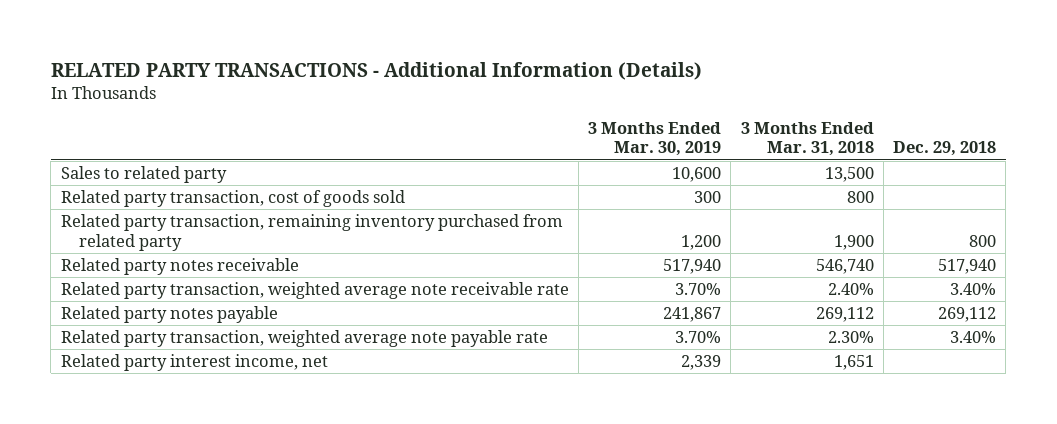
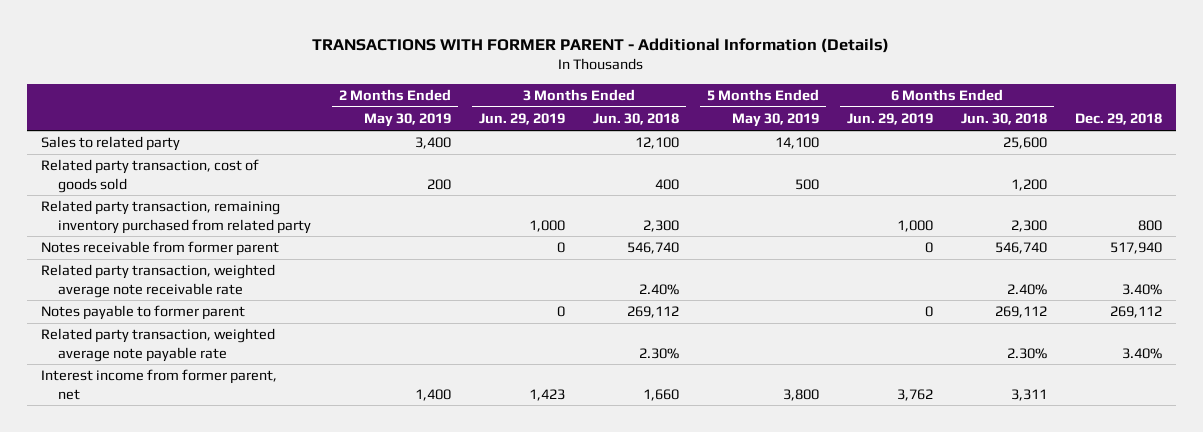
- RELATED PARTY TRANSACTIONS - Additional Information (Details)
+ TRANSACTIONS WITH FORMER PARENT - Additional Information (Details)
- | 3 Months Ended Mar. 30, 2019 | 3 Months Ended Mar. 31, 2018 | Dec. 29, 2018
+ | 2 Months Ended May 30, 2019 | 3 Months Ended Jun. 29, 2019 | 3 Months Ended Jun. 30, 2018 | 5 Months Ended May 30, 2019 | 6 Months Ended Jun. 29, 2019 | 6 Months Ended Jun. 30, 2018 | Dec. 29, 2018
- Related party notes receivable | 517,940 | 546,740 | 517,940
+ Notes receivable from former parent | | 0 | 546,740 | | 0 | 546,740 | 517,940
- Related party notes payable | 241,867 | 269,112 | 269,112
+ Notes payable to former parent | | 0 | 269,112 | | 0 | 269,112 | 269,112
- Related party interest income, net | 2,339 | 1,651 |
+ Interest income from former parent, net | 1,400 | 1,423 | 1,660 | 3,800 | 3,762 | 3,311 |

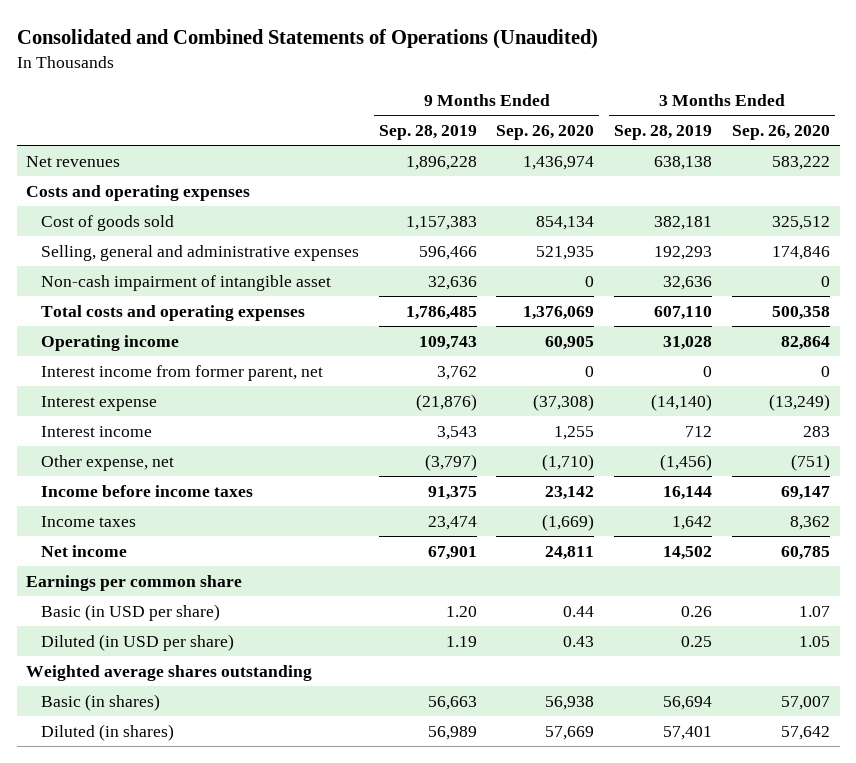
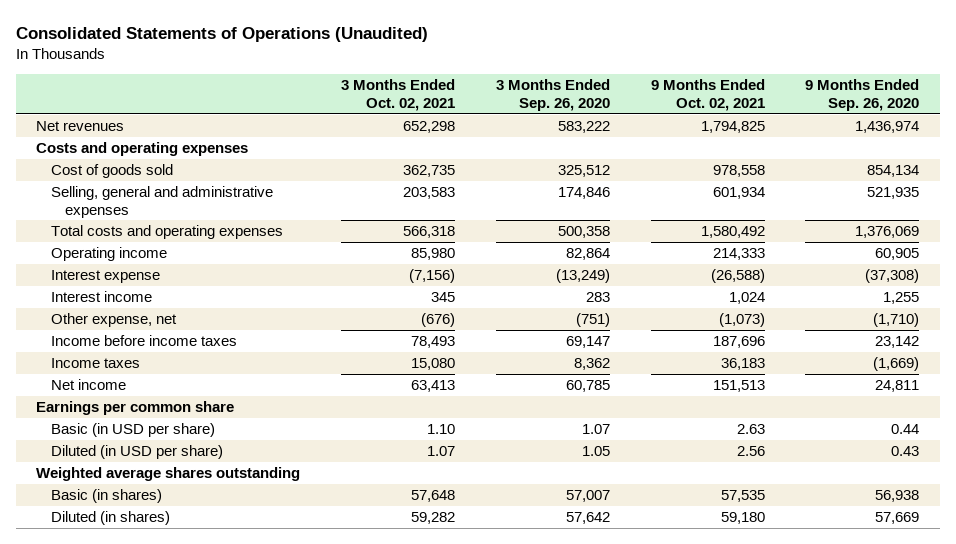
- Consolidated and Combined Statements of Operations (Unaudited)
+ Consolidated Statements of Operations (Unaudited)
- | 9 Months Ended Sep. 28, 2019 | 9 Months Ended Sep. 26, 2020 | 3 Months Ended Sep. 28, 2019 | 3 Months Ended Sep. 26, 2020
+ | 3 Months Ended Oct. 02, 2021 | 3 Months Ended Sep. 26, 2020 | 9 Months Ended Oct. 02, 2021 | 9 Months Ended Sep. 26, 2020
- Non-cash impairment of intangible asset | 32,636 | 0 | 32,636 | 0
- Interest income from former parent, net | 3,762 | 0 | 0 | 0

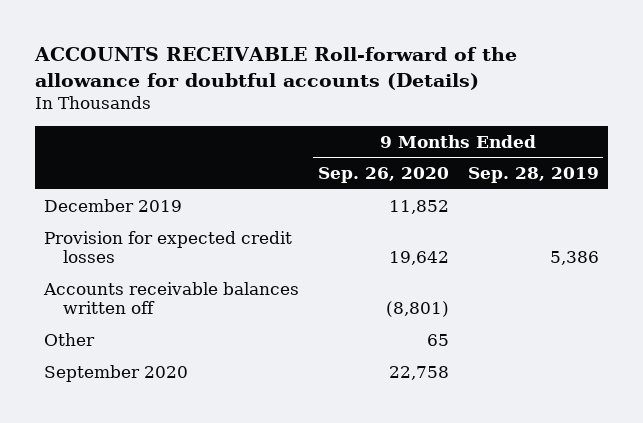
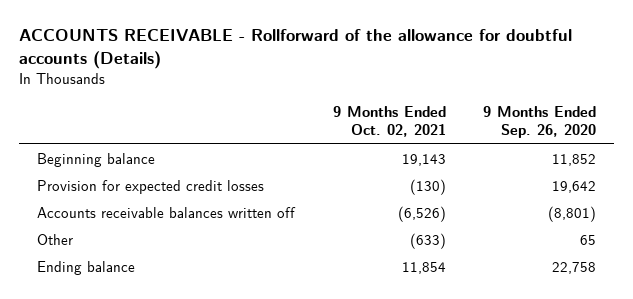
- ACCOUNTS RECEIVABLE Roll-forward of the allowance for doubtful accounts (Details)
+ ACCOUNTS RECEIVABLE - Rollforward of the allowance for doubtful accounts (Details)
- | 9 Months Ended Sep. 26, 2020 | 9 Months Ended Sep. 28, 2019
+ | 9 Months Ended Oct. 02, 2021 | 9 Months Ended Sep. 26, 2020
- December 2019 | 11,852 |
+ Beginning balance | 19,143 | 11,852
- September 2020 | 22,758 |
+ Ending balance | 11,854 | 22,758

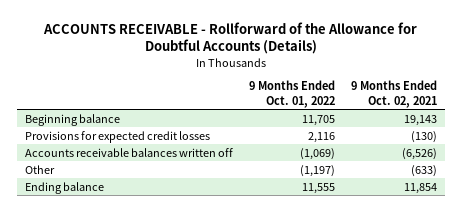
- ACCOUNTS RECEIVABLE - Rollforward of the allowance for doubtful accounts (Details)
+ ACCOUNTS RECEIVABLE - Rollforward of the Allowance for Doubtful Accounts (Details)
- | 9 Months Ended Oct. 02, 2021 | 9 Months Ended Sep. 26, 2020
+ | 9 Months Ended Oct. 01, 2022 | 9 Months Ended Oct. 02, 2021
- Provision for expected credit losses | (130) | 19,642
+ Provisions for expected credit losses | 2,116 | (130)

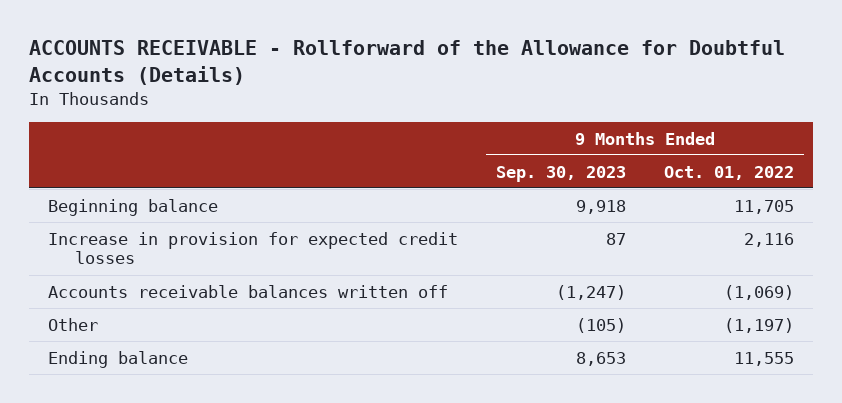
- | 9 Months Ended Oct. 01, 2022 | 9 Months Ended Oct. 02, 2021
+ | 9 Months Ended Sep. 30, 2023 | 9 Months Ended Oct. 01, 2022
- Provisions for expected credit losses | 2,116 | (130)
+ Increase in provision for expected credit losses | 87 | 2,116

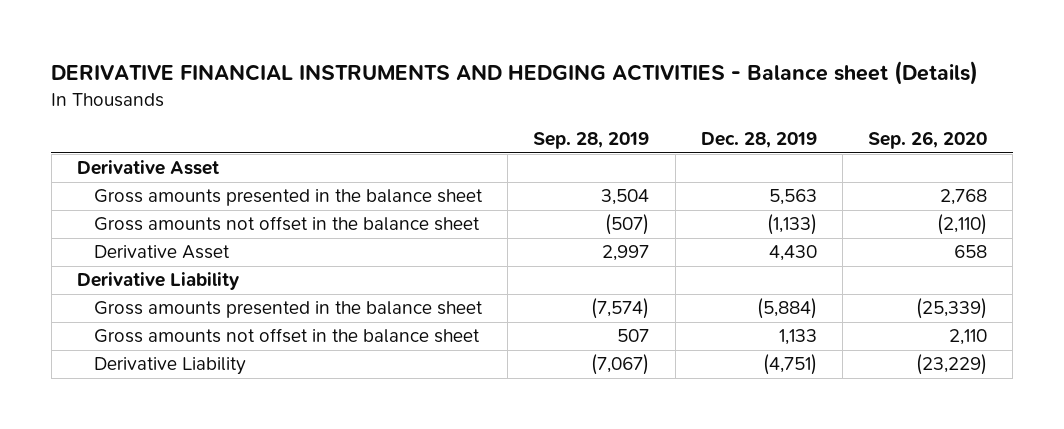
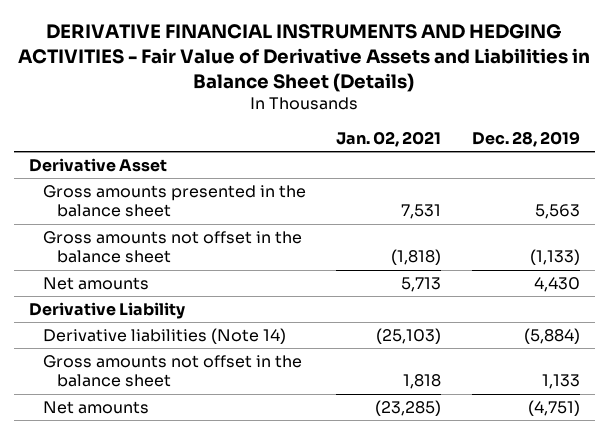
- DERIVATIVE FINANCIAL INSTRUMENTS AND HEDGING ACTIVITIES - Balance sheet (Details)
+ DERIVATIVE FINANCIAL INSTRUMENTS AND HEDGING ACTIVITIES - Fair Value of Derivative Assets and Liabilities in Balance Sheet (Details)
- | Sep. 28, 2019 | Dec. 28, 2019 | Sep. 26, 2020
+ | Jan. 02, 2021 | Dec. 28, 2019
- Derivative Asset | 2,997 | 4,430 | 658
+ Net amounts | 5,713 | 4,430
- Gross amounts presented in the balance sheet | (7,574) | (5,884) | (25,339)
+ Derivative liabilities (Note 14) | (25,103) | (5,884)
- Derivative Liability | (7,067) | (4,751) | (23,229)
+ Net amounts | (23,285) | (4,751)

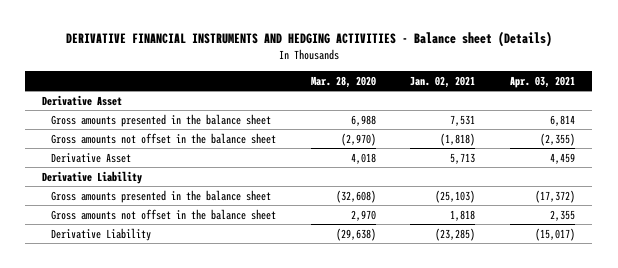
- DERIVATIVE FINANCIAL INSTRUMENTS AND HEDGING ACTIVITIES - Fair Value of Derivative Assets and Liabilities in Balance Sheet (Details)
+ DERIVATIVE FINANCIAL INSTRUMENTS AND HEDGING ACTIVITIES - Balance sheet (Details)
- | Jan. 02, 2021 | Dec. 28, 2019
+ | Mar. 28, 2020 | Jan. 02, 2021 | Apr. 03, 2021
- Net amounts | 5,713 | 4,430
+ Derivative Asset | 4,018 | 5,713 | 4,459
- Derivative liabilities (Note 14) | (25,103) | (5,884)
+ Gross amounts presented in the balance sheet | (32,608) | (25,103) | (17,372)
- Net amounts | (23,285) | (4,751)
+ Derivative Liability | (29,638) | (23,285) | (15,017)

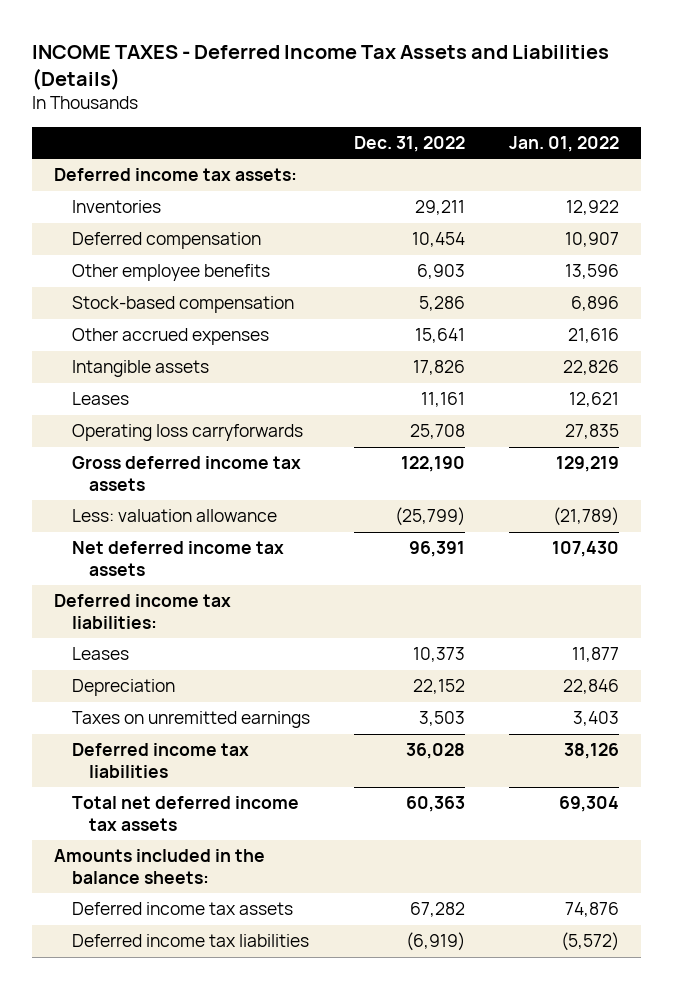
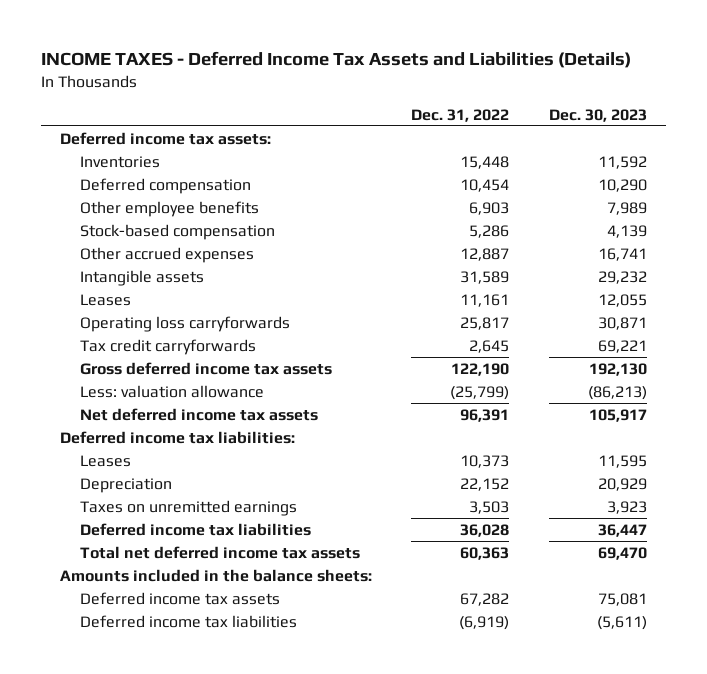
- | Dec. 31, 2022 | Jan. 01, 2022
+ | Dec. 31, 2022 | Dec. 30, 2023
- Inventories | 29,211 | 12,922
+ Inventories | 15,448 | 11,592
- Other accrued expenses | 15,641 | 21,616
- Intangible assets | 17,826 | 22,826
+ Other accrued expenses | 12,887 | 16,741
+ Intangible assets | 31,589 | 29,232
- Operating loss carryforwards | 25,708 | 27,835
+ Operating loss carryforwards | 25,817 | 30,871
+ Tax credit carryforwards | 2,645 | 69,221

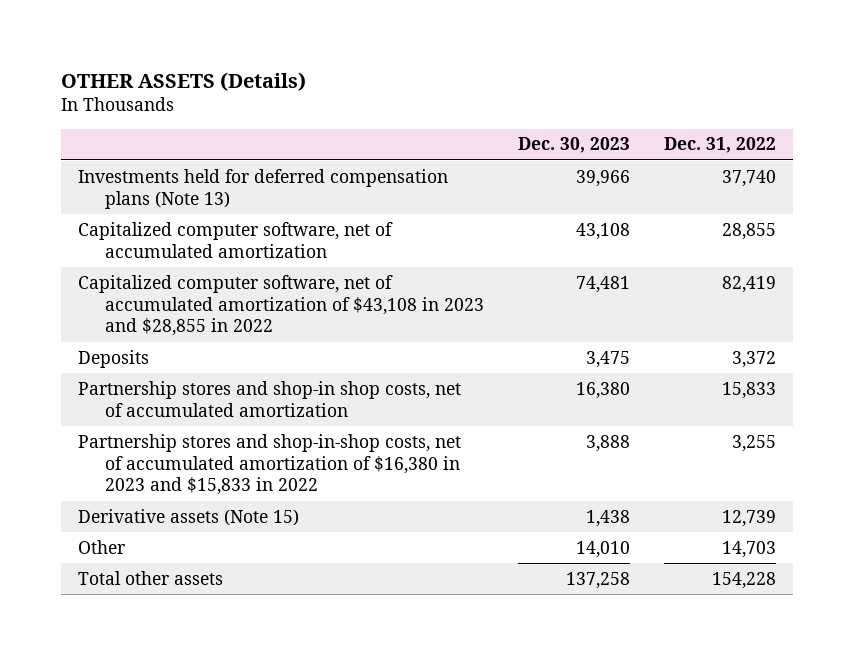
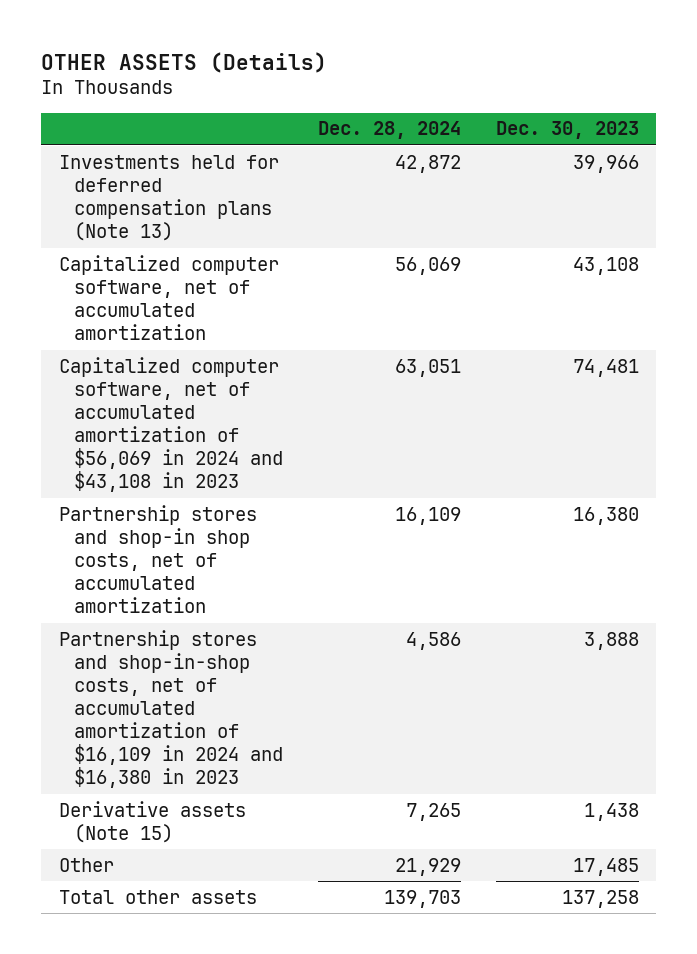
- | Dec. 30, 2023 | Dec. 31, 2022
+ | Dec. 28, 2024 | Dec. 30, 2023
- Capitalized computer software, net of accumulated amortization of $43,108 in 2023 and $28,855 in 2022 | 74,481 | 82,419
- Deposits | 3,475 | 3,372
+ Capitalized computer software, net of accumulated amortization of $56,069 in 2024 and $43,108 in 2023 | 63,051 | 74,481
- Partnership stores and shop-in-shop costs, net of accumulated amortization of $16,380 in 2023 and $15,833 in 2022 | 3,888 | 3,255
+ Partnership stores and shop-in-shop costs, net of accumulated amortization of $16,109 in 2024 and $16,380 in 2023 | 4,586 | 3,888
- Other | 14,010 | 14,703
+ Other | 21,929 | 17,485

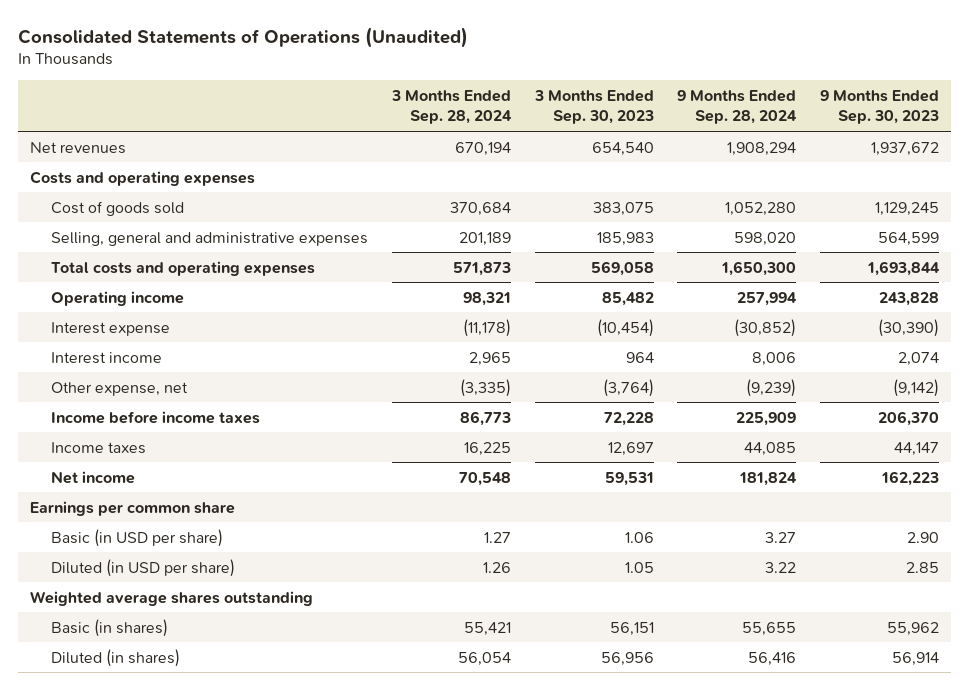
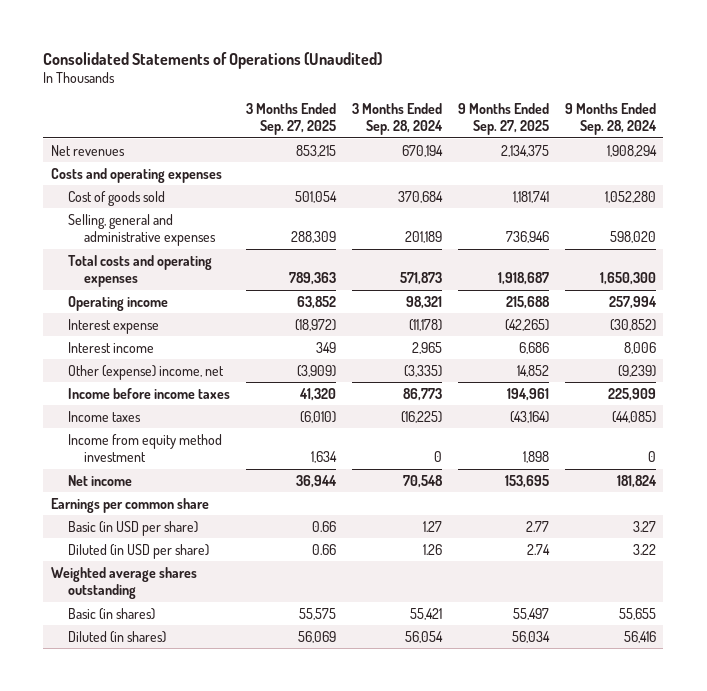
- | 3 Months Ended Sep. 28, 2024 | 3 Months Ended Sep. 30, 2023 | 9 Months Ended Sep. 28, 2024 | 9 Months Ended Sep. 30, 2023
+ | 3 Months Ended Sep. 27, 2025 | 3 Months Ended Sep. 28, 2024 | 9 Months Ended Sep. 27, 2025 | 9 Months Ended Sep. 28, 2024
- Other expense, net | (3,335) | (3,764) | (9,239) | (9,142)
+ Other (expense) income, net | (3,909) | (3,335) | 14,852 | (9,239)
- Income taxes | 16,225 | 12,697 | 44,085 | 44,147
+ Income taxes | (6,010) | (16,225) | (43,164) | (44,085)
+ Income from equity method investment | 1,634 | 0 | 1,898 | 0

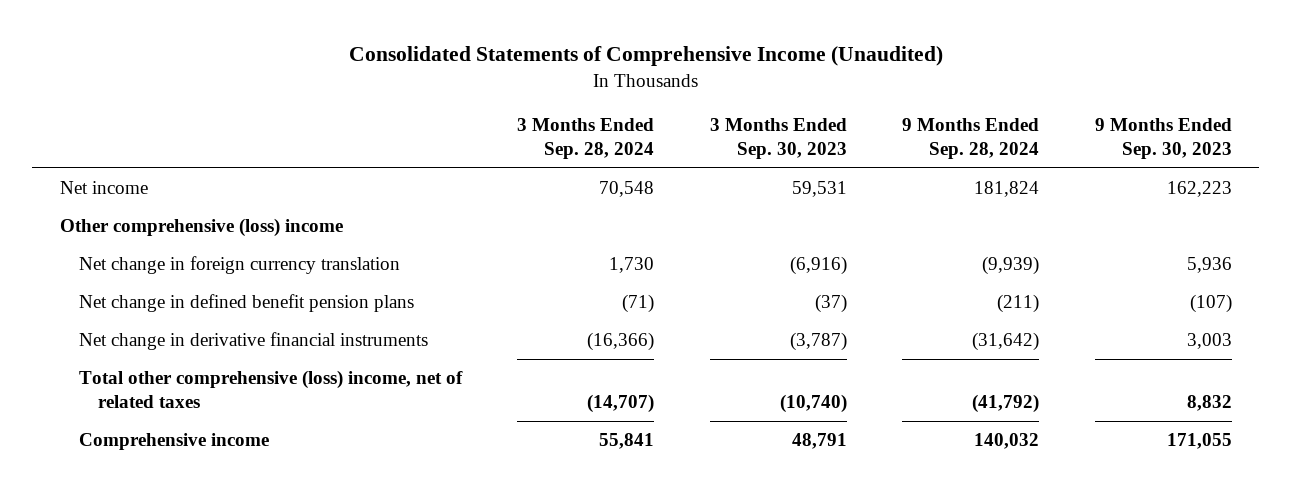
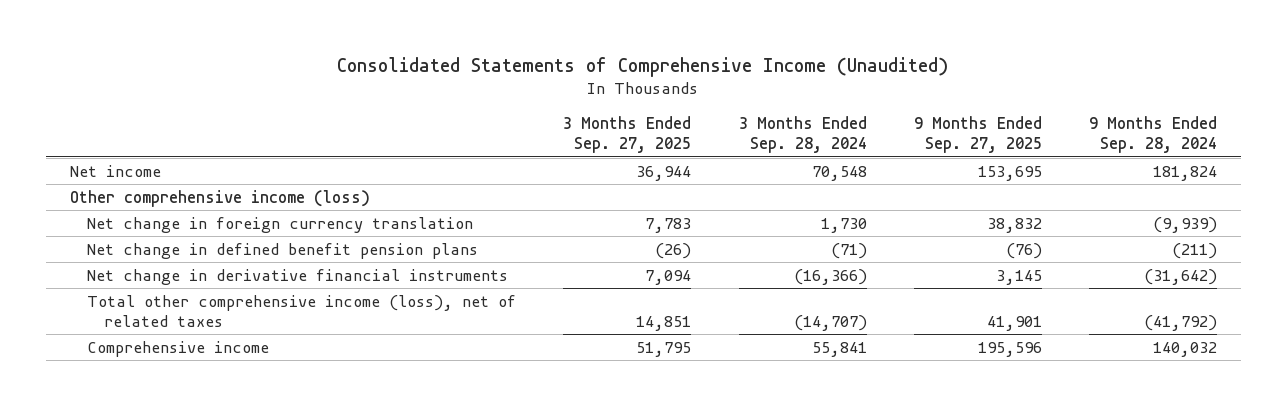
- | 3 Months Ended Sep. 28, 2024 | 3 Months Ended Sep. 30, 2023 | 9 Months Ended Sep. 28, 2024 | 9 Months Ended Sep. 30, 2023
+ | 3 Months Ended Sep. 27, 2025 | 3 Months Ended Sep. 28, 2024 | 9 Months Ended Sep. 27, 2025 | 9 Months Ended Sep. 28, 2024
- Other comprehensive (loss) income
+ Other comprehensive income (loss)
- Total other comprehensive (loss) income, net of related taxes | (14,707) | (10,740) | (41,792) | 8,832
+ Total other comprehensive income (loss), net of related taxes | 14,851 | (14,707) | 41,901 | (41,792)

